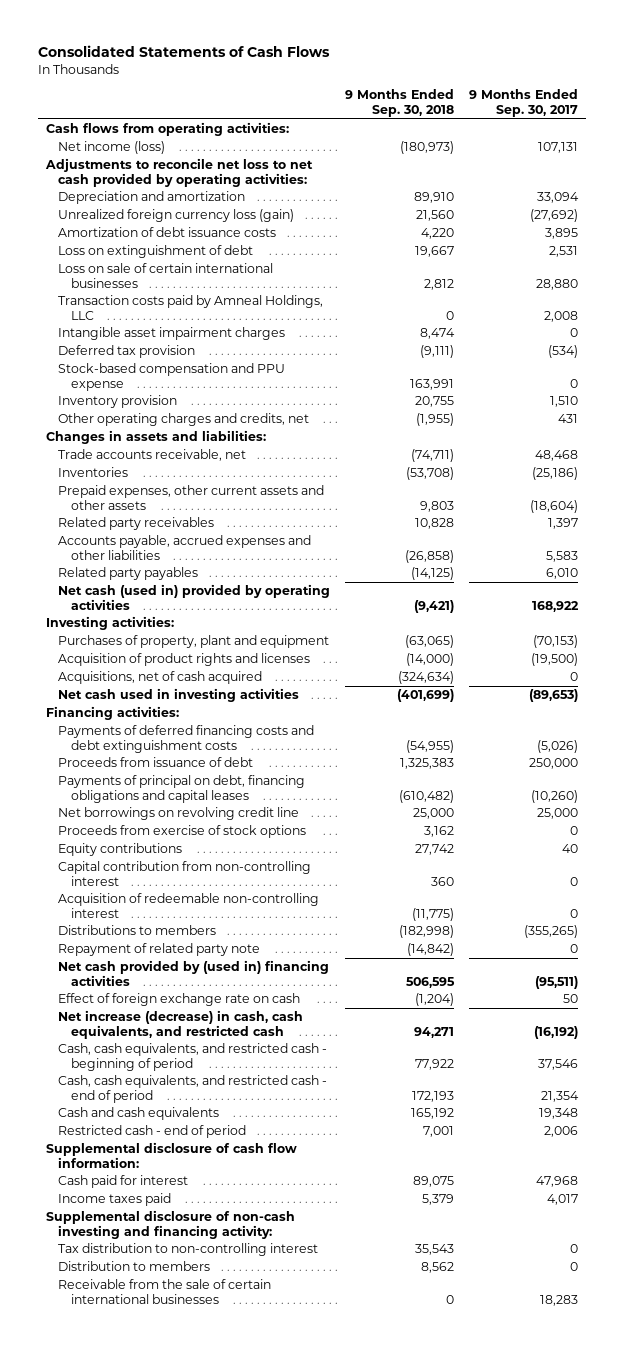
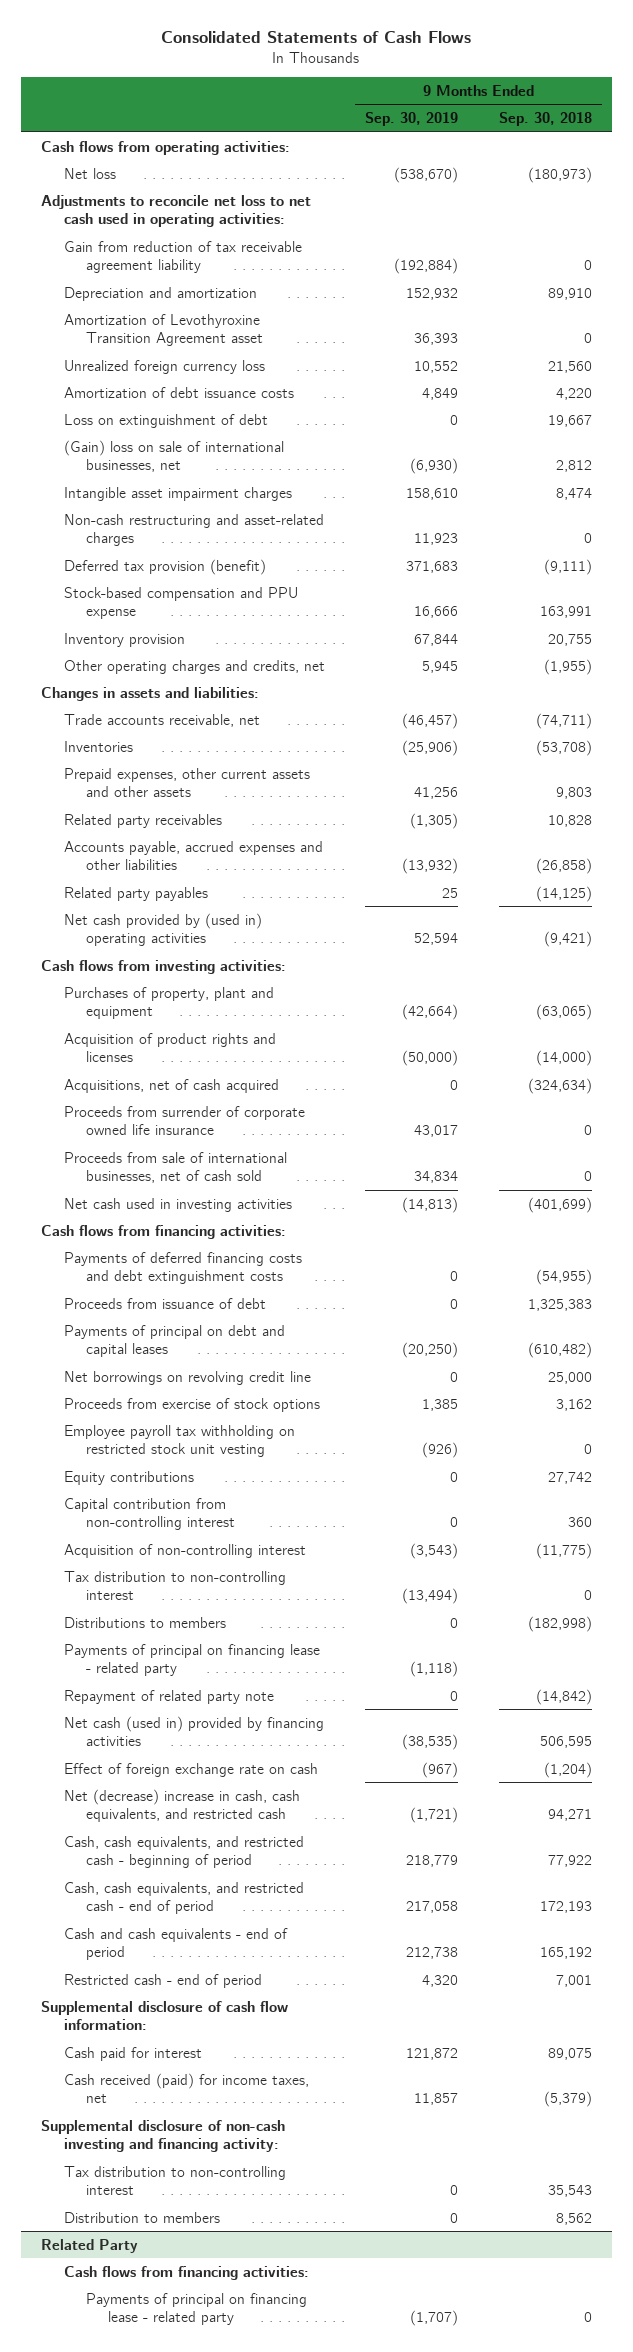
- | 9 Months Ended Sep. 30, 2018 | 9 Months Ended Sep. 30, 2017
+ | 9 Months Ended Sep. 30, 2019 | 9 Months Ended Sep. 30, 2018
- Net income (loss) | (180,973) | 107,131
- Adjustments to reconcile net loss to net cash provided by operating activities:
+ Net loss | (538,670) | (180,973)
+ Adjustments to reconcile net loss to net cash used in operating activities:
+ Gain from reduction of tax receivable agreement liability | (192,884) | 0
- Unrealized foreign currency loss (gain) | 21,560 | (27,692)
+ Amortization of Levothyroxine Transition Agreement asset | 36,393 | 0
+ Unrealized foreign currency loss | 10,552 | 21,560
- Loss on sale of certain international businesses | 2,812 | 28,880
- Transaction costs paid by Amneal Holdings, LLC | 0 | 2,008
+ (Gain) loss on sale of international businesses, net | (6,930) | 2,812
- Deferred tax provision | (9,111) | (534)
+ Non-cash restructuring and asset-related charges | 11,923 | 0
+ Deferred tax provision (benefit) | 371,683 | (9,111)
- Net cash (used in) provided by operating activities | (9,421) | 168,922
- Investing activities:
+ Net cash provided by (used in) operating activities | 52,594 | (9,421)
+ Cash flows from investing activities:
+ Proceeds from surrender of corporate owned life insurance | 43,017 | 0
+ Proceeds from sale of international businesses, net of cash sold | 34,834 | 0
- Financing activities:
+ Cash flows from financing activities:
- Payments of principal on debt, financing obligations and capital leases | (610,482) | (10,260)
+ Payments of principal on debt and capital leases | (20,250) | (610,482)
+ Employee payroll tax withholding on restricted stock unit vesting | (926) | 0
- Acquisition of redeemable non-controlling interest | (11,775) | 0
+ Acquisition of non-controlling interest | (3,543) | (11,775)
+ Tax distribution to non-controlling interest | (13,494) | 0
+ Payments of principal on financing lease - related party | (1,118) |
- Net cash provided by (used in) financing activities | 506,595 | (95,511)
+ Net cash (used in) provided by financing activities | (38,535) | 506,595
- Net increase (decrease) in cash, cash equivalents, and restricted cash | 94,271 | (16,192)
+ Net (decrease) increase in cash, cash equivalents, and restricted cash | (1,721) | 94,271
- Cash and cash equivalents | 165,192 | 19,348
+ Cash and cash equivalents - end of period | 212,738 | 165,192
- Income taxes paid | 5,379 | 4,017
+ Cash received (paid) for income taxes, net | 11,857 | (5,379)
- Receivable from the sale of certain international businesses | 0 | 18,283
+ Related Party
+ Cash flows from financing activities:
+ Payments of principal on financing lease - related party | (1,707) | 0

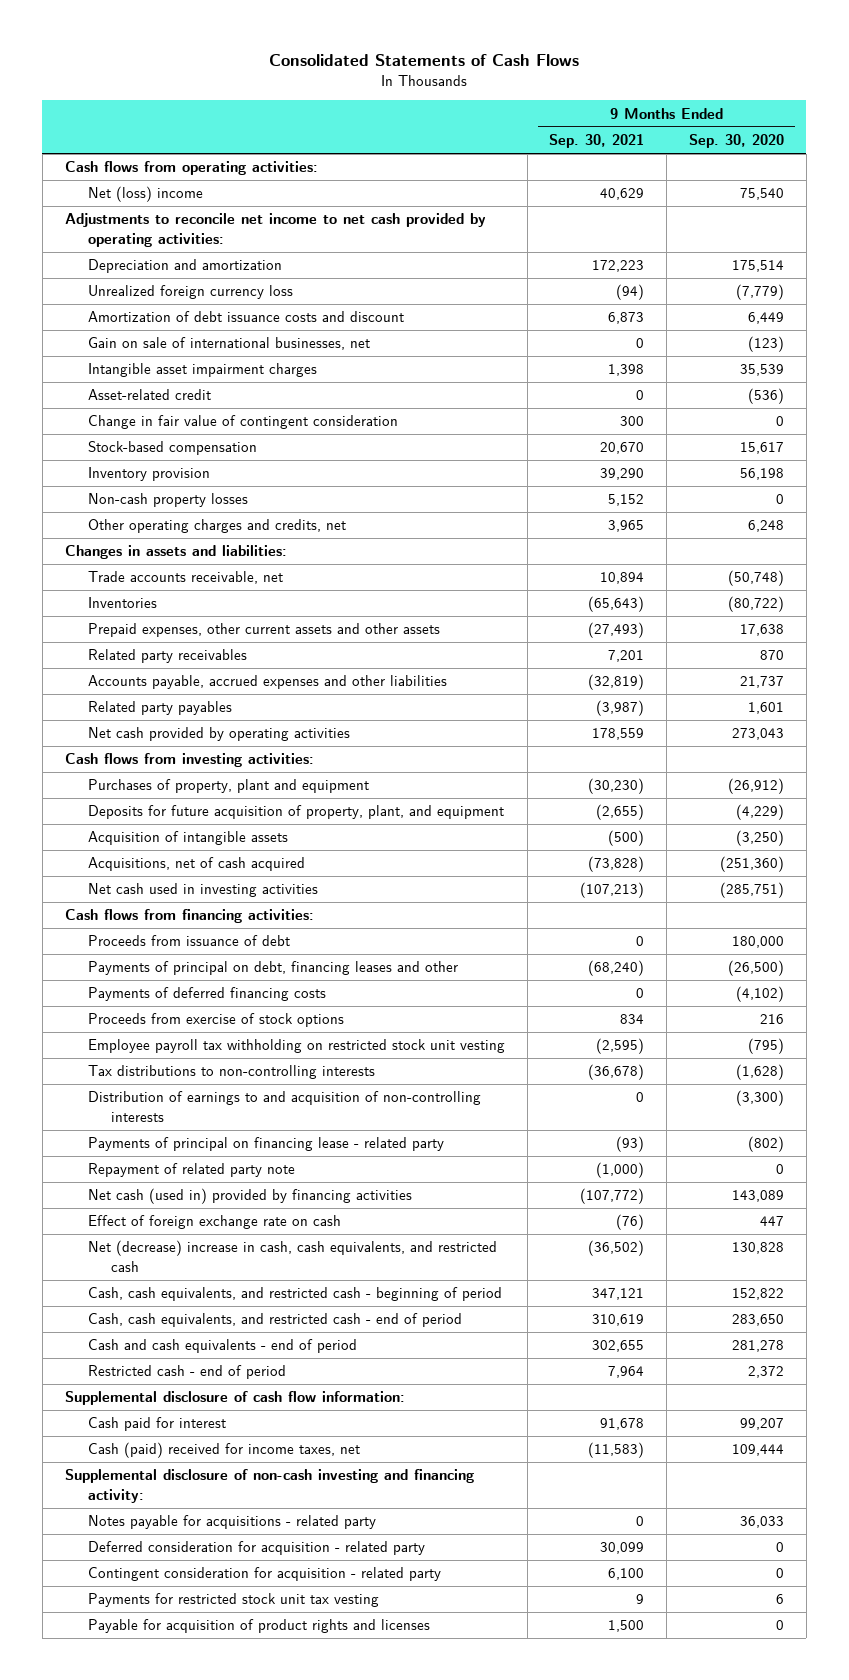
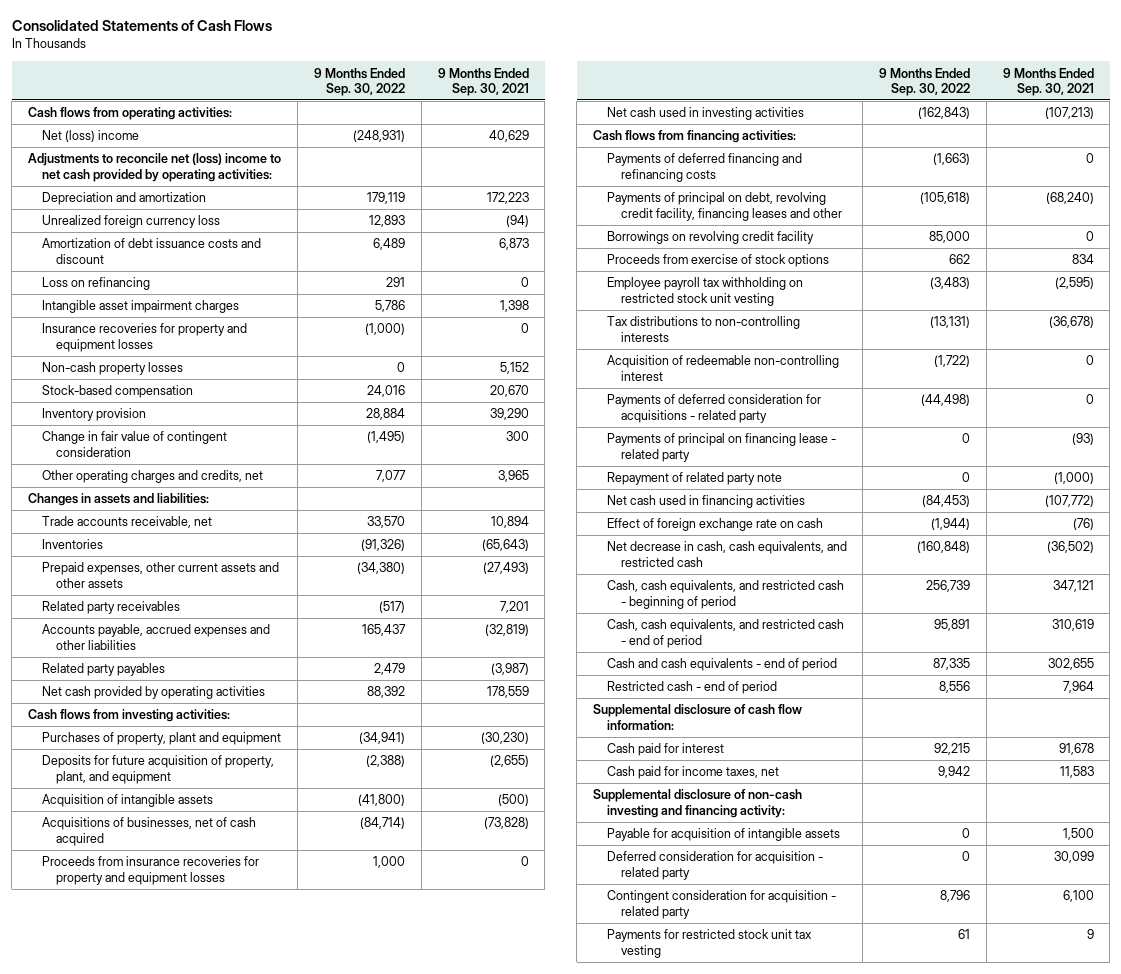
- | 9 Months Ended Sep. 30, 2021 | 9 Months Ended Sep. 30, 2020
+ | 9 Months Ended Sep. 30, 2022 | 9 Months Ended Sep. 30, 2021
- Adjustments to reconcile net income to net cash provided by operating activities:
+ Adjustments to reconcile net (loss) income to net cash provided by operating activities:
- Gain on sale of international businesses, net | 0 | (123)
+ Loss on refinancing | 291 | 0
- Asset-related credit | 0 | (536)
+ Insurance recoveries for property and equipment losses | (1,000) | 0
moved up: Non-cash property losses | 0 | 5,152
moved down: Change in fair value of contingent consideration | (1,495) | 300
- Acquisitions, net of cash acquired | (73,828) | (251,360)
+ Acquisitions of businesses, net of cash acquired | (84,714) | (73,828)
+ Proceeds from insurance recoveries for property and equipment losses | 1,000 | 0
- Proceeds from issuance of debt | 0 | 180,000
- Payments of principal on debt, financing leases and other | (68,240) | (26,500)
- Payments of deferred financing costs | 0 | (4,102)
+ Payments of deferred financing and refinancing costs | (1,663) | 0
+ Payments of principal on debt, revolving credit facility, financing leases and other | (105,618) | (68,240)
+ Borrowings on revolving credit facility | 85,000 | 0
- Distribution of earnings to and acquisition of non-controlling interests | 0 | (3,300)
+ Acquisition of redeemable non-controlling interest | (1,722) | 0
+ Payments of deferred consideration for acquisitions - related party | (44,498) | 0
- Net cash (used in) provided by financing activities | (107,772) | 143,089
+ Net cash used in financing activities | (84,453) | (107,772)
- Net (decrease) increase in cash, cash equivalents, and restricted cash | (36,502) | 130,828
+ Net decrease in cash, cash equivalents, and restricted cash | (160,848) | (36,502)
- Cash (paid) received for income taxes, net | (11,583) | 109,444
+ Cash paid for income taxes, net | 9,942 | 11,583
- Notes payable for acquisitions - related party | 0 | 36,033
+ Payable for acquisition of intangible assets | 0 | 1,500
- Payable for acquisition of product rights and licenses | 1,500 | 0

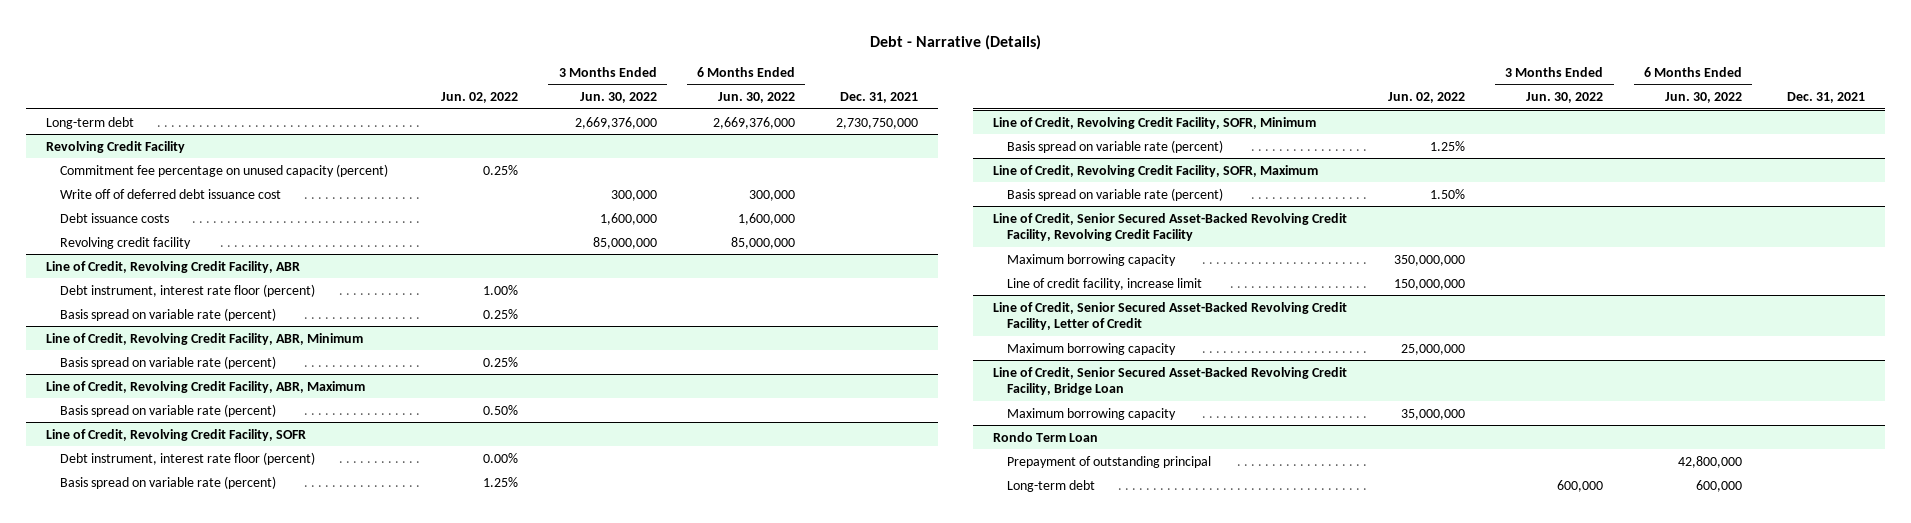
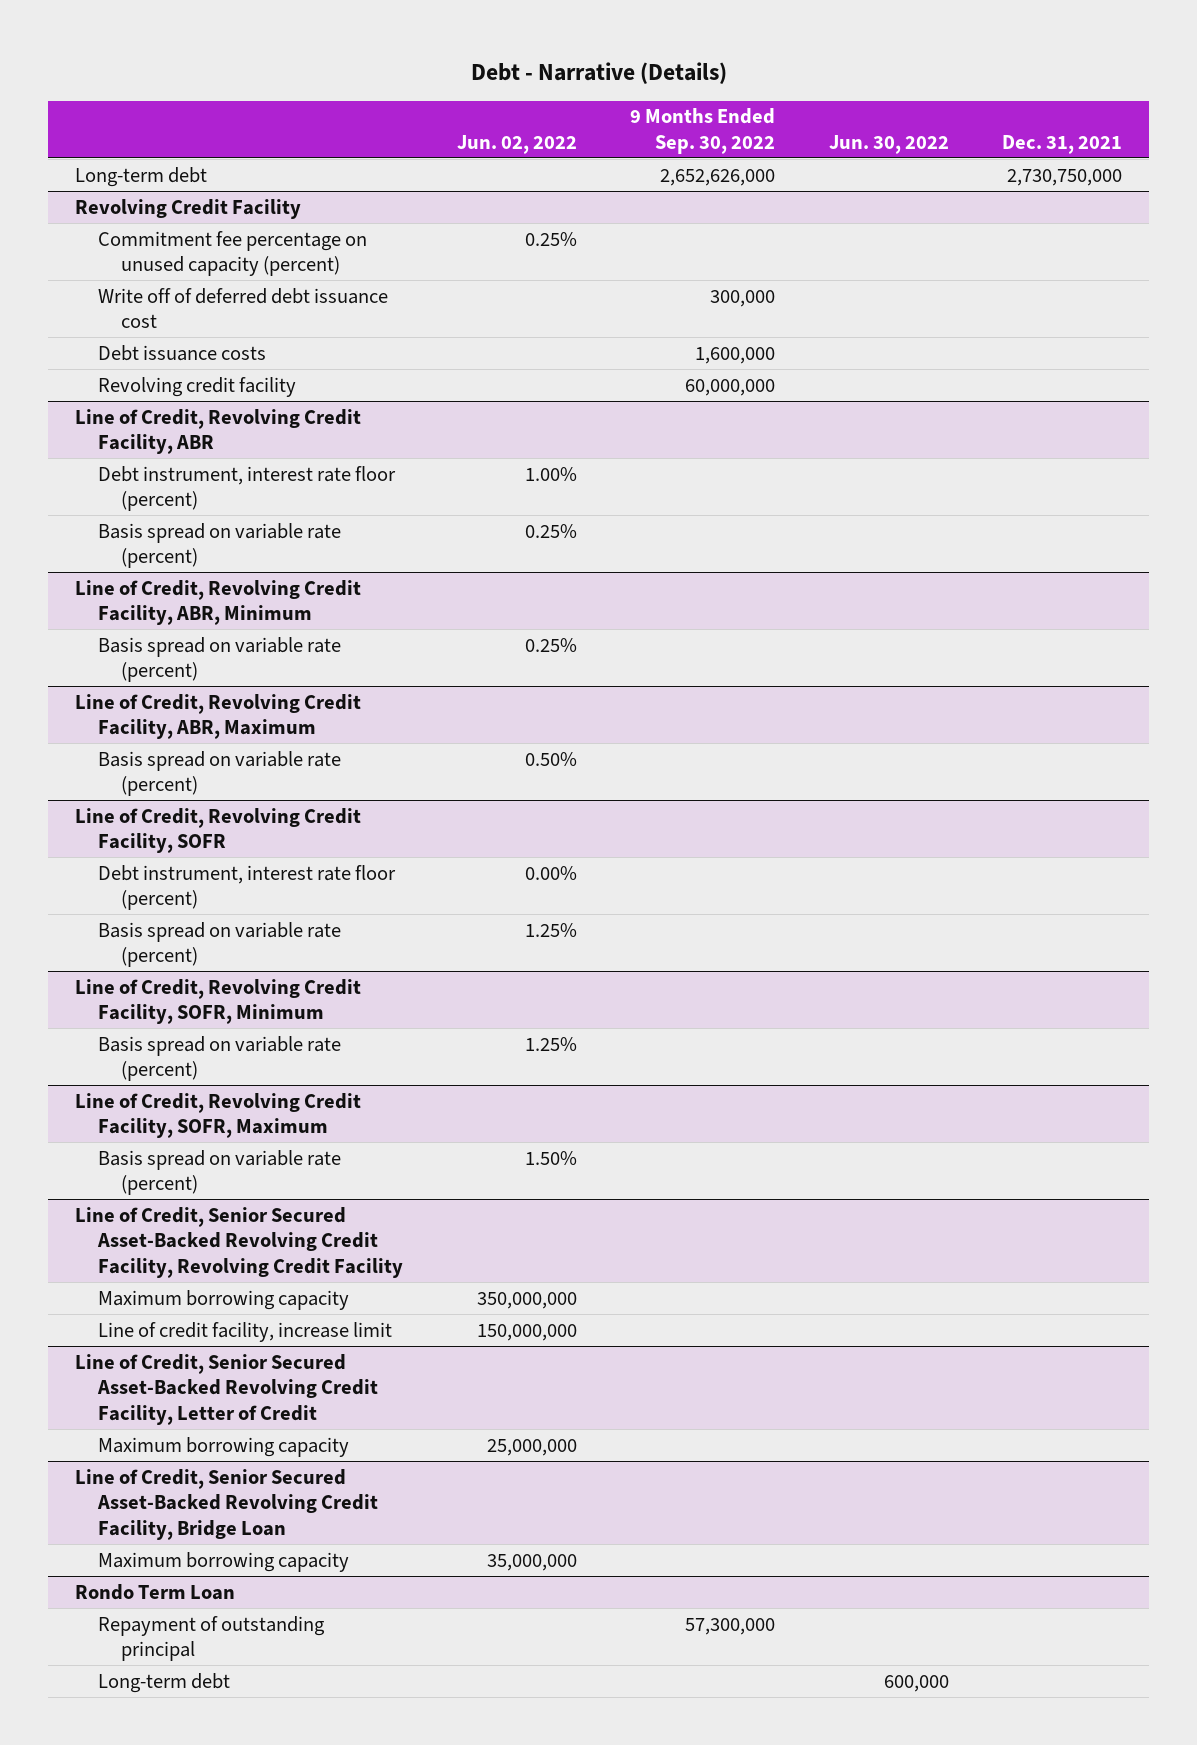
- | Jun. 02, 2022 | 3 Months Ended Jun. 30, 2022 | 6 Months Ended Jun. 30, 2022 | Dec. 31, 2021
+ | Jun. 02, 2022 | 9 Months Ended Sep. 30, 2022 | Jun. 30, 2022 | Dec. 31, 2021
@ Rondo Term Loan
- Prepayment of outstanding principal | | | 42,800,000 |
+ Repayment of outstanding principal | | 57,300,000 | |

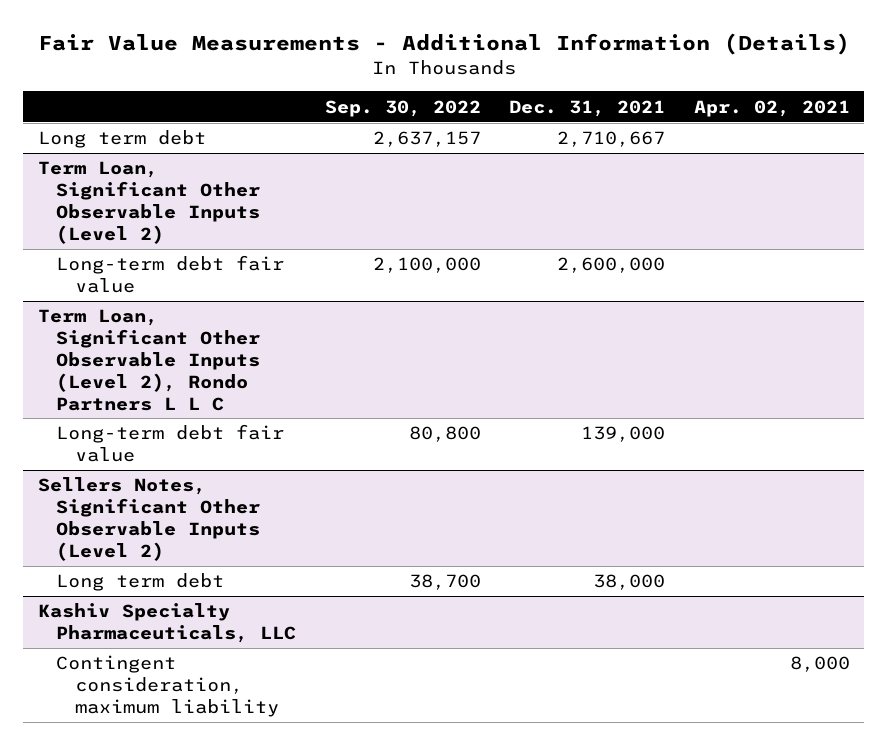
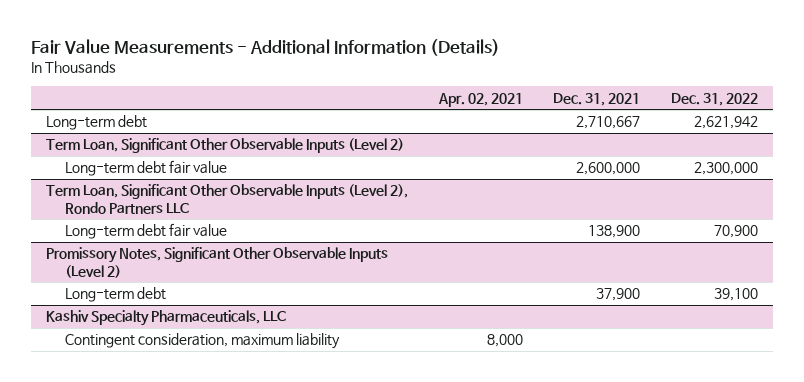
- | Sep. 30, 2022 | Dec. 31, 2021 | Apr. 02, 2021
+ | Apr. 02, 2021 | Dec. 31, 2021 | Dec. 31, 2022
- Long term debt | 2,637,157 | 2,710,667 |
+ Long-term debt | | 2,710,667 | 2,621,942
- Term Loan, Significant Other Observable Inputs (Level 2), Rondo Partners L L C
- Long-term debt fair value | 80,800 | 139,000 |
- Sellers Notes, Significant Other Observable Inputs (Level 2)
- Long term debt | 38,700 | 38,000 |
+ Term Loan, Significant Other Observable Inputs (Level 2), Rondo Partners LLC
+ Long-term debt fair value | | 138,900 | 70,900
+ Promissory Notes, Significant Other Observable Inputs (Level 2)
+ Long-term debt | | 37,900 | 39,100

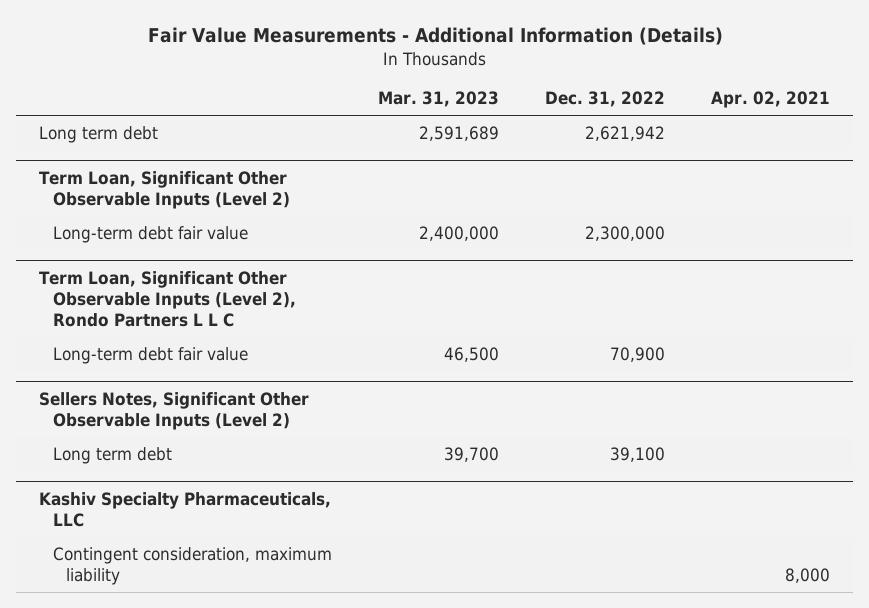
- | Apr. 02, 2021 | Dec. 31, 2021 | Dec. 31, 2022
+ | Mar. 31, 2023 | Dec. 31, 2022 | Apr. 02, 2021
- Long-term debt | | 2,710,667 | 2,621,942
+ Long term debt | 2,591,689 | 2,621,942 |
- Term Loan, Significant Other Observable Inputs (Level 2), Rondo Partners LLC
+ Term Loan, Significant Other Observable Inputs (Level 2), Rondo Partners L L C
- Promissory Notes, Significant Other Observable Inputs (Level 2)
- Long-term debt | | 37,900 | 39,100
+ Sellers Notes, Significant Other Observable Inputs (Level 2)
+ Long term debt | 39,700 | 39,100 |

